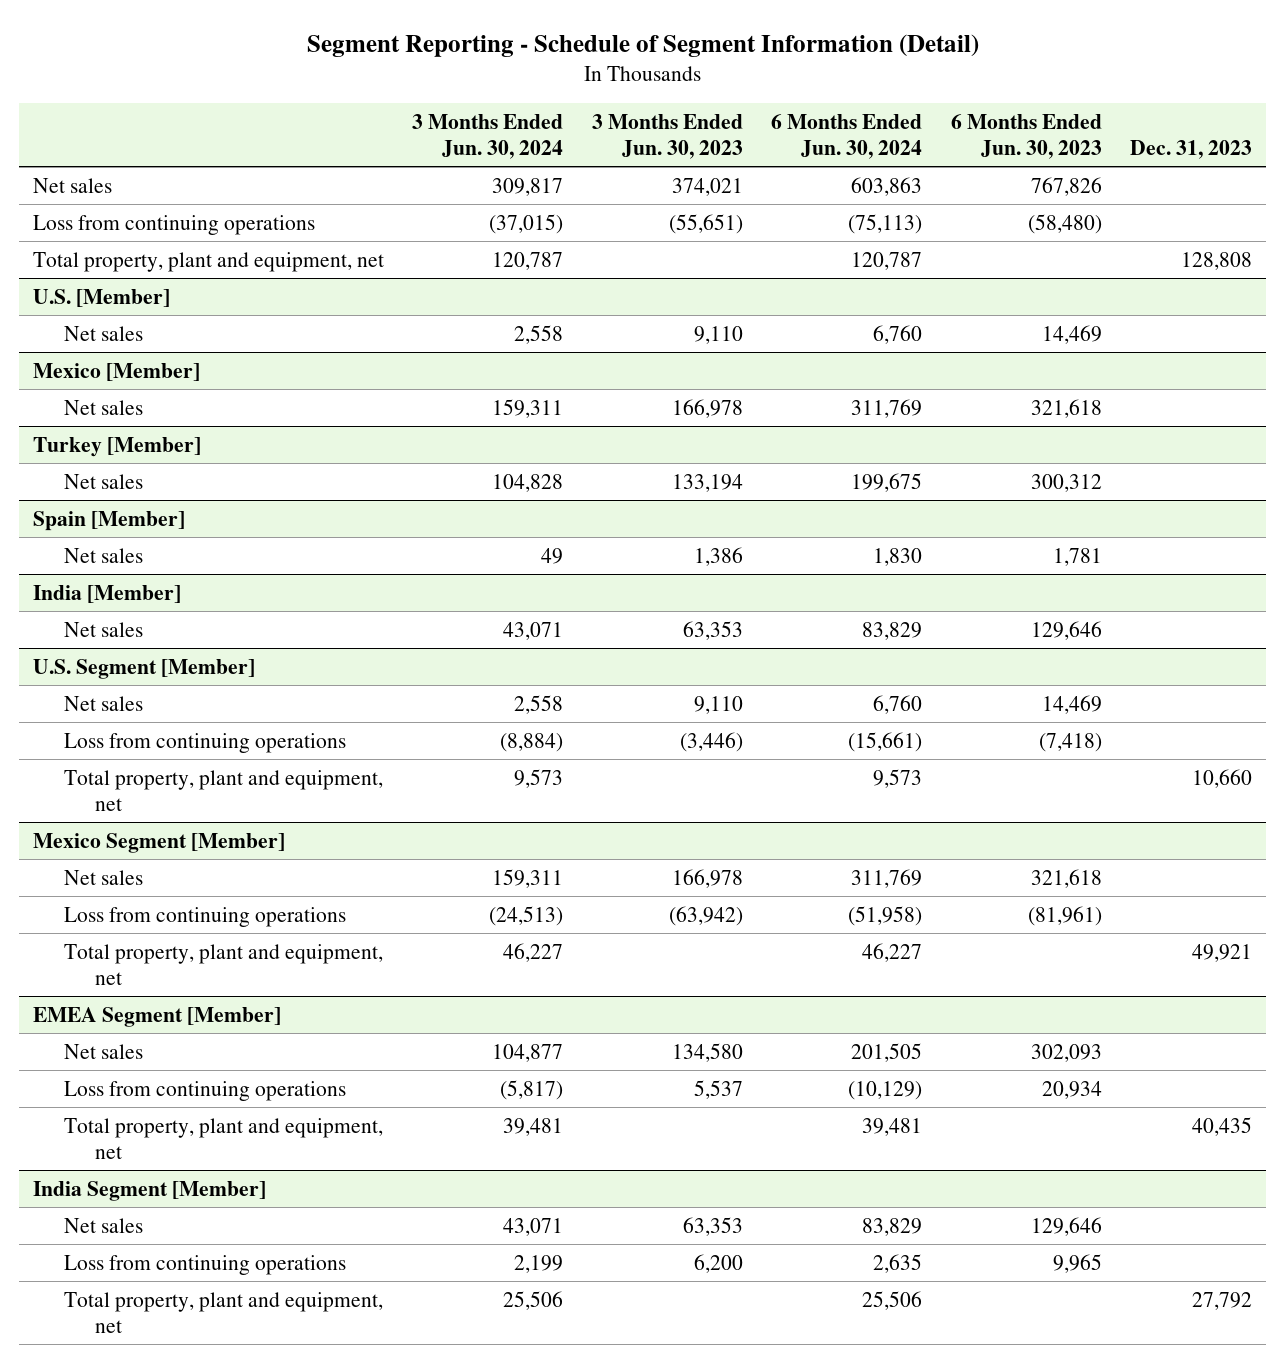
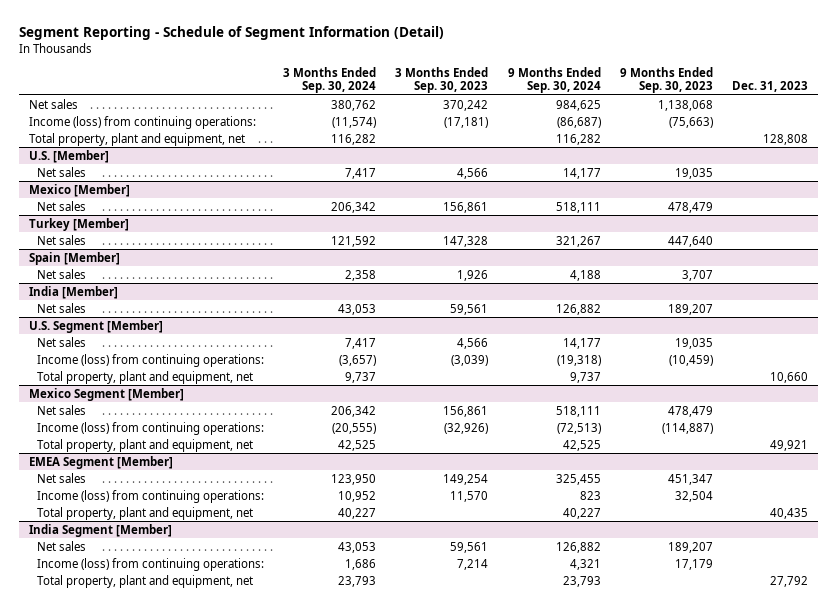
- | 3 Months Ended Jun. 30, 2024 | 3 Months Ended Jun. 30, 2023 | 6 Months Ended Jun. 30, 2024 | 6 Months Ended Jun. 30, 2023 | Dec. 31, 2023
+ | 3 Months Ended Sep. 30, 2024 | 3 Months Ended Sep. 30, 2023 | 9 Months Ended Sep. 30, 2024 | 9 Months Ended Sep. 30, 2023 | Dec. 31, 2023
- Loss from continuing operations | (37,015) | (55,651) | (75,113) | (58,480) |
+ Income (loss) from continuing operations: | (11,574) | (17,181) | (86,687) | (75,663) |
@ U.S. Segment [Member]
- Loss from continuing operations | (8,884) | (3,446) | (15,661) | (7,418) |
+ Income (loss) from continuing operations: | (3,657) | (3,039) | (19,318) | (10,459) |
@ Mexico Segment [Member]
- Loss from continuing operations | (24,513) | (63,942) | (51,958) | (81,961) |
+ Income (loss) from continuing operations: | (20,555) | (32,926) | (72,513) | (114,887) |
@ EMEA Segment [Member]
- Loss from continuing operations | (5,817) | 5,537 | (10,129) | 20,934 |
+ Income (loss) from continuing operations: | 10,952 | 11,570 | 823 | 32,504 |
@ India Segment [Member]
- Loss from continuing operations | 2,199 | 6,200 | 2,635 | 9,965 |
+ Income (loss) from continuing operations: | 1,686 | 7,214 | 4,321 | 17,179 |

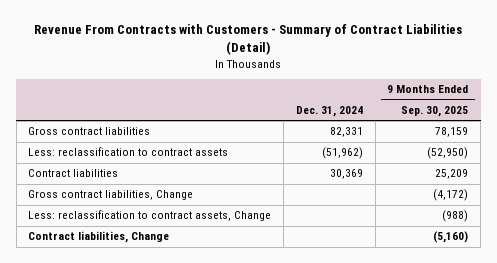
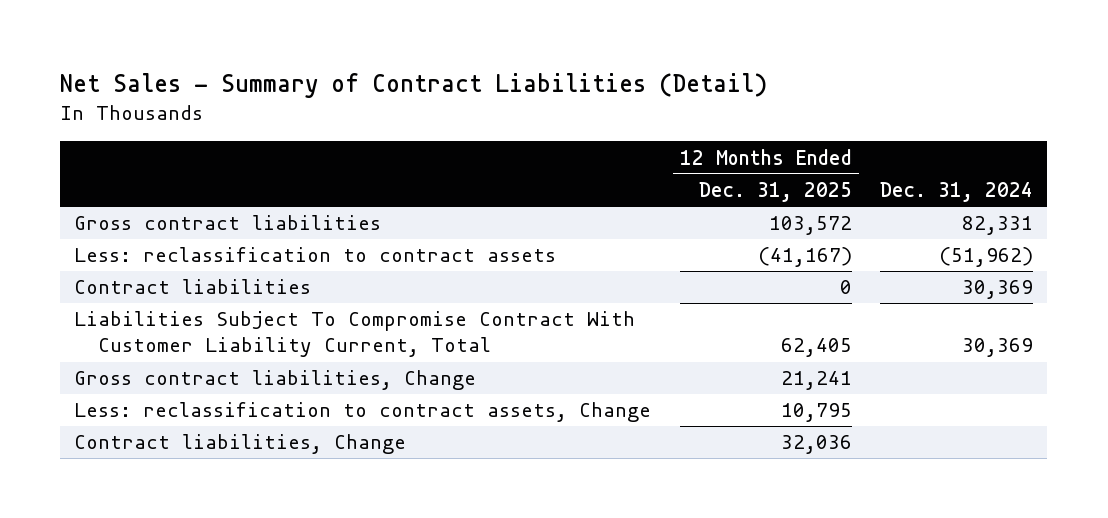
- Revenue From Contracts with Customers - Summary of Contract Liabilities (Detail)
+ Net Sales - Summary of Contract Liabilities (Detail)
- | Dec. 31, 2024 | 9 Months Ended Sep. 30, 2025
+ | 12 Months Ended Dec. 31, 2025 | Dec. 31, 2024
+ Liabilities Subject To Compromise Contract With Customer Liability Current, Total | 62,405 | 30,369

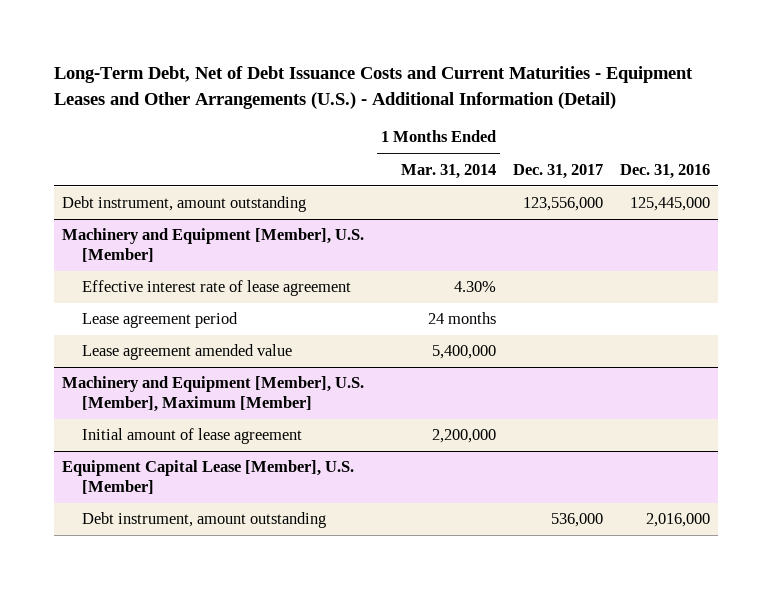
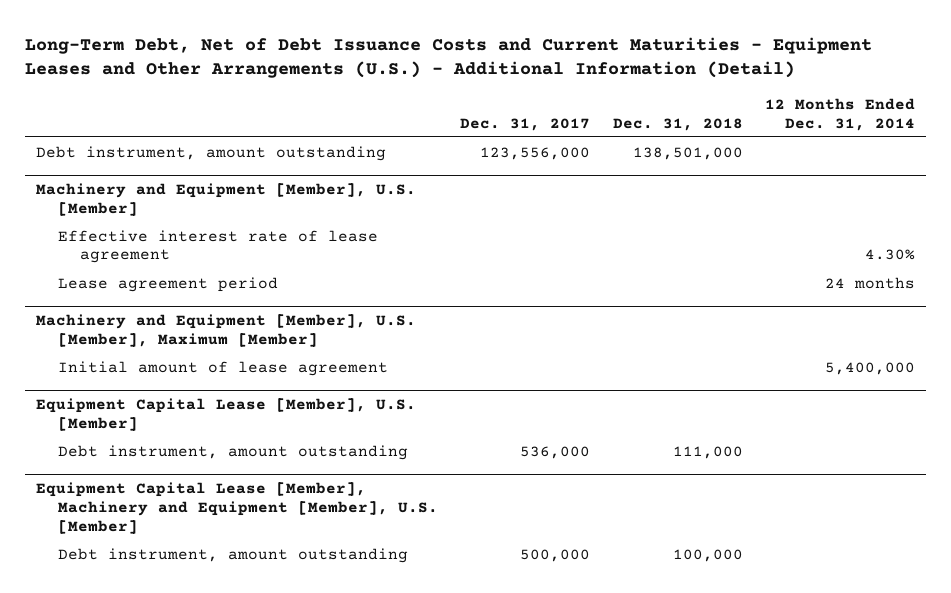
- | 1 Months Ended Mar. 31, 2014 | Dec. 31, 2017 | Dec. 31, 2016
+ | Dec. 31, 2017 | Dec. 31, 2018 | 12 Months Ended Dec. 31, 2014
@ Machinery and Equipment [Member], U.S. [Member]
- Lease agreement amended value | 5,400,000 | |
+ Equipment Capital Lease [Member], Machinery and Equipment [Member], U.S. [Member]
+ Debt instrument, amount outstanding | 500,000 | 100,000 |

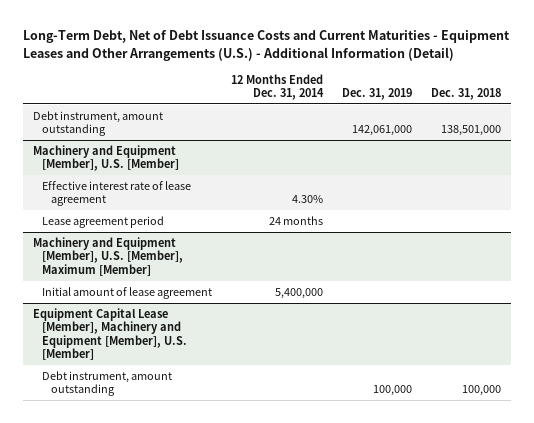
- | Dec. 31, 2017 | Dec. 31, 2018 | 12 Months Ended Dec. 31, 2014
+ | 12 Months Ended Dec. 31, 2014 | Dec. 31, 2019 | Dec. 31, 2018
- Equipment Capital Lease [Member], U.S. [Member]
- Debt instrument, amount outstanding | 536,000 | 111,000 |

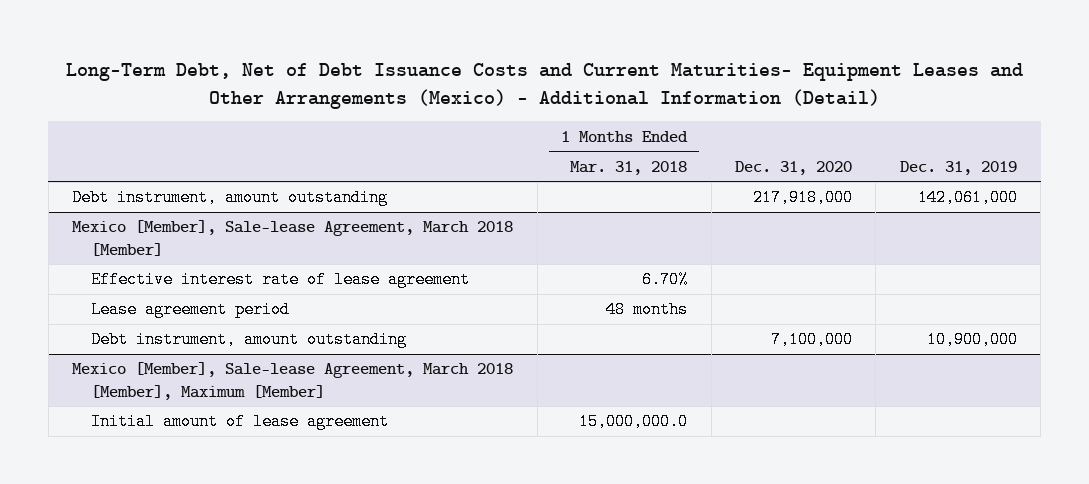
- Long-Term Debt, Net of Debt Issuance Costs and Current Maturities - Equipment Leases and Other Arrangements (U.S.) - Additional Information (Detail)
+ Long-Term Debt, Net of Debt Issuance Costs and Current Maturities- Equipment Leases and Other Arrangements (Mexico) - Additional Information (Detail)
- | 12 Months Ended Dec. 31, 2014 | Dec. 31, 2019 | Dec. 31, 2018
+ | 1 Months Ended Mar. 31, 2018 | Dec. 31, 2020 | Dec. 31, 2019
- Machinery and Equipment [Member], U.S. [Member]
- Effective interest rate of lease agreement | 4.30% | |
- Lease agreement period | 24 months | |
- Machinery and Equipment [Member], U.S. [Member], Maximum [Member]
- Initial amount of lease agreement | 5,400,000 | |
- Equipment Capital Lease [Member], Machinery and Equipment [Member], U.S. [Member]
- Debt instrument, amount outstanding | | 100,000 | 100,000
+ Mexico [Member], Sale-lease Agreement, March 2018 [Member]
+ Effective interest rate of lease agreement | 6.70% | |
+ Lease agreement period | 48 months | |
+ Debt instrument, amount outstanding | | 7,100,000 | 10,900,000
+ Mexico [Member], Sale-lease Agreement, March 2018 [Member], Maximum [Member]
+ Initial amount of lease agreement | 15,000,000.0 | |

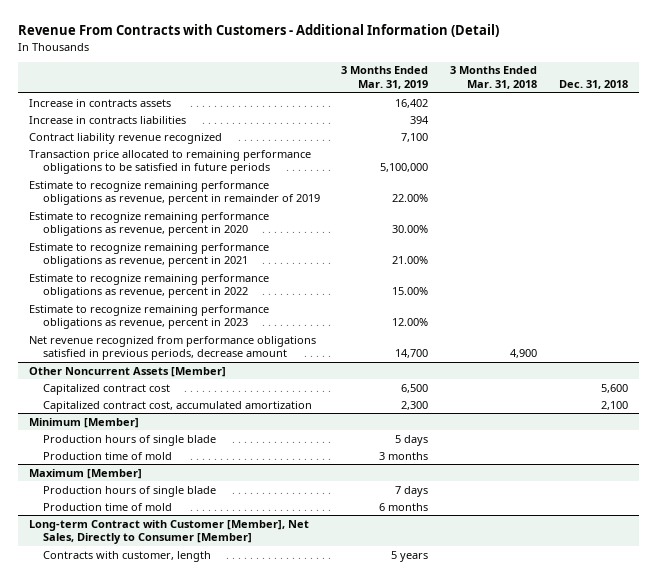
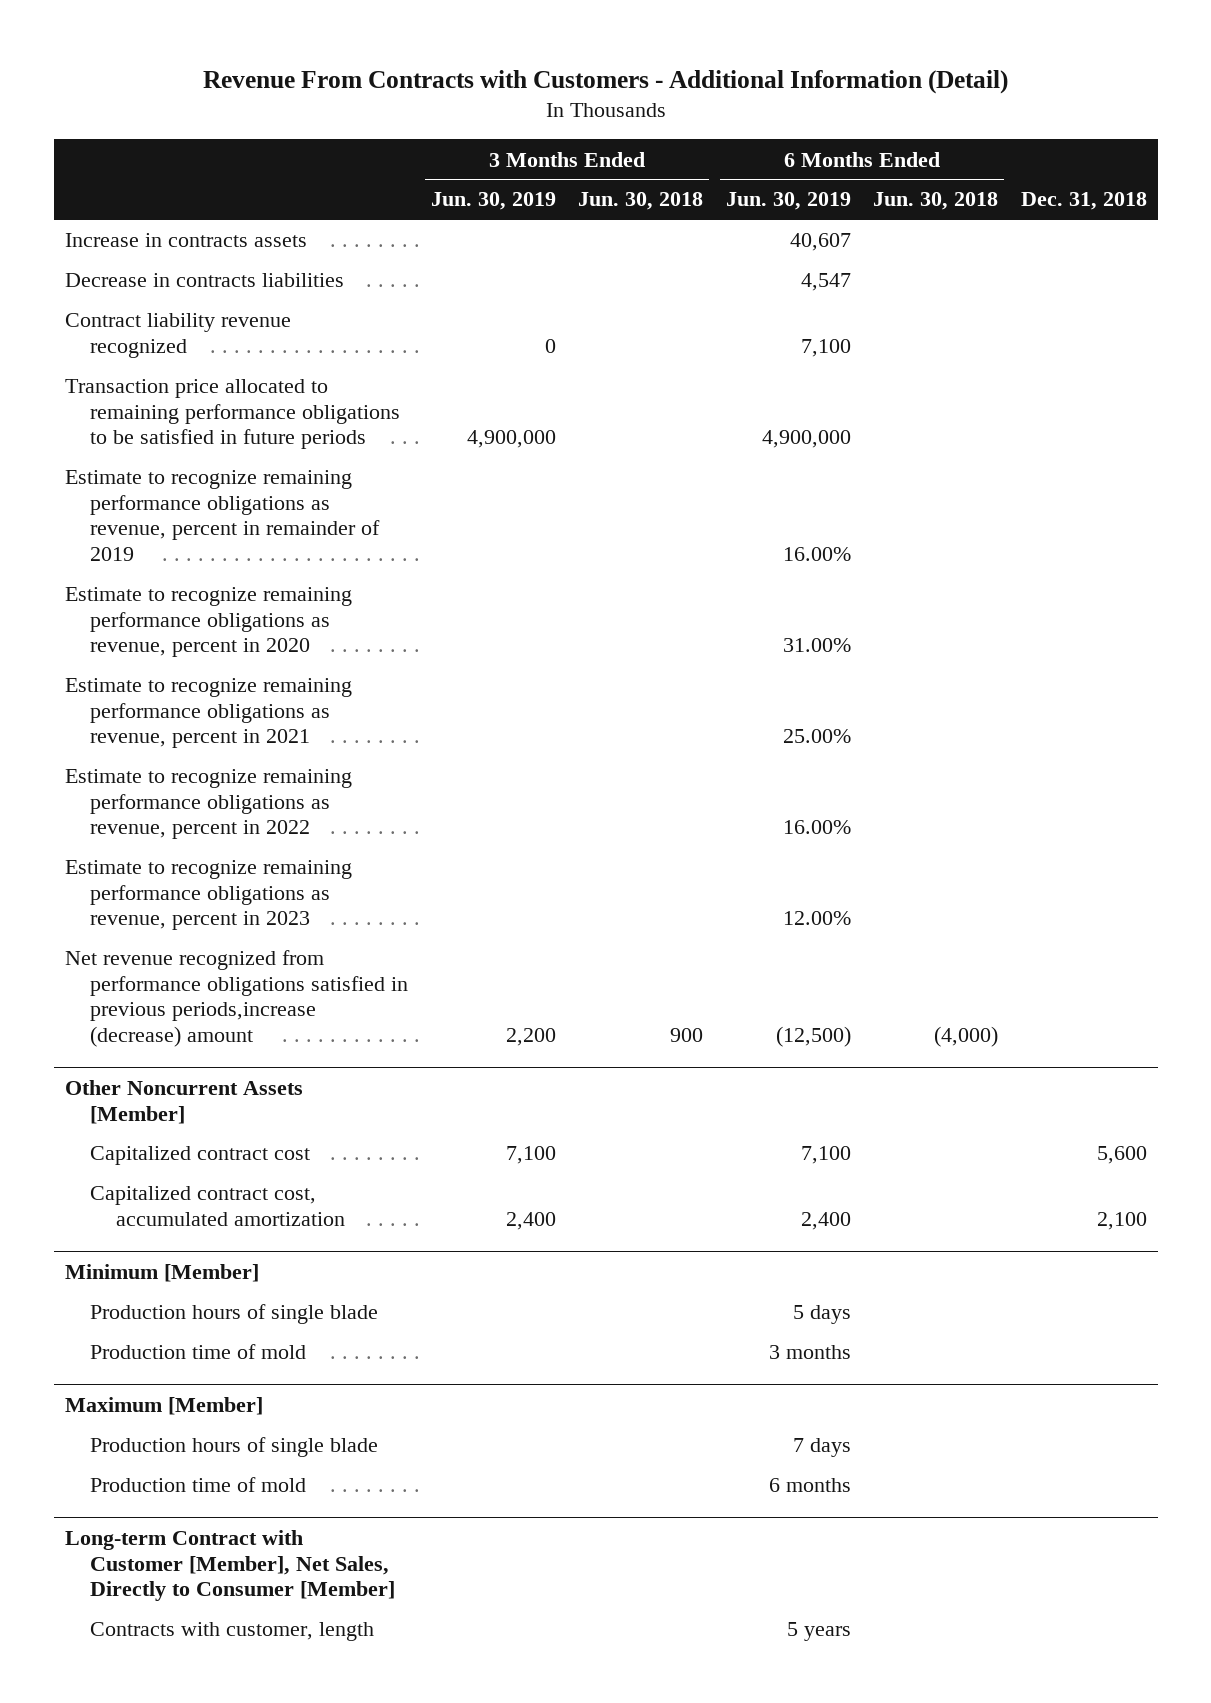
- | 3 Months Ended Mar. 31, 2019 | 3 Months Ended Mar. 31, 2018 | Dec. 31, 2018
+ | 3 Months Ended Jun. 30, 2019 | 3 Months Ended Jun. 30, 2018 | 6 Months Ended Jun. 30, 2019 | 6 Months Ended Jun. 30, 2018 | Dec. 31, 2018
- Increase in contracts liabilities | 394 | |
+ Decrease in contracts liabilities | | | 4,547 | |
- Net revenue recognized from performance obligations satisfied in previous periods, decrease amount | 14,700 | 4,900 |
+ Net revenue recognized from performance obligations satisfied in previous periods,increase (decrease) amount | 2,200 | 900 | (12,500) | (4,000) |

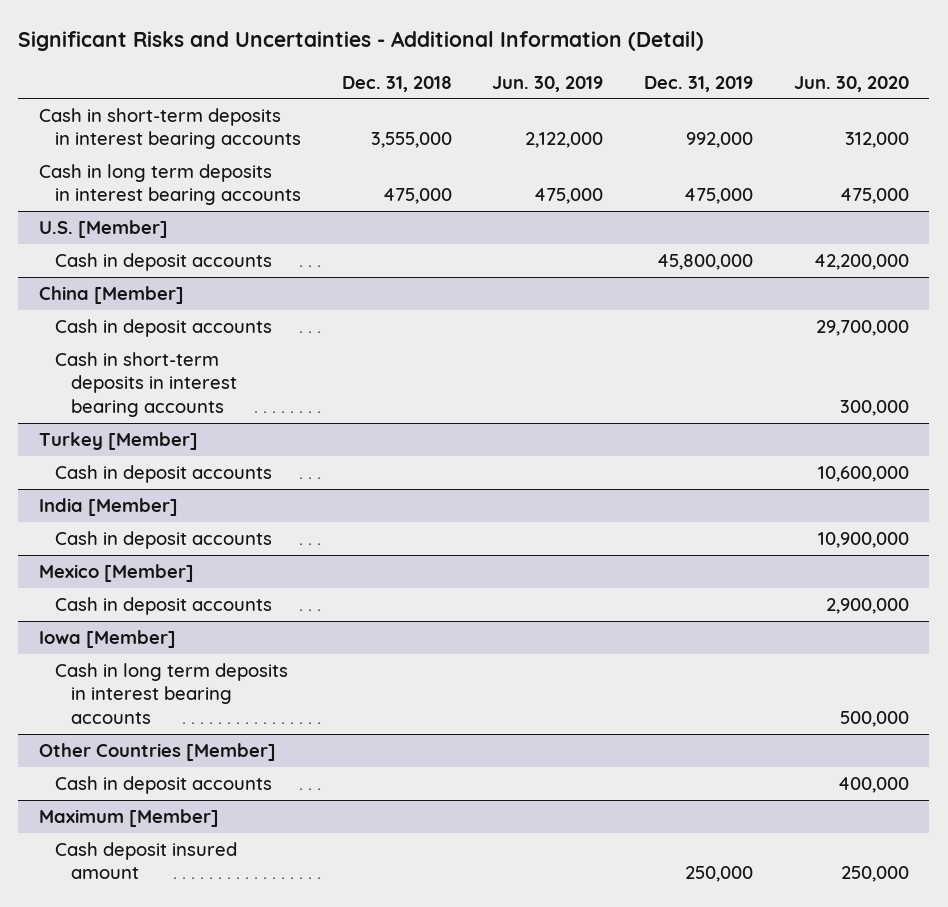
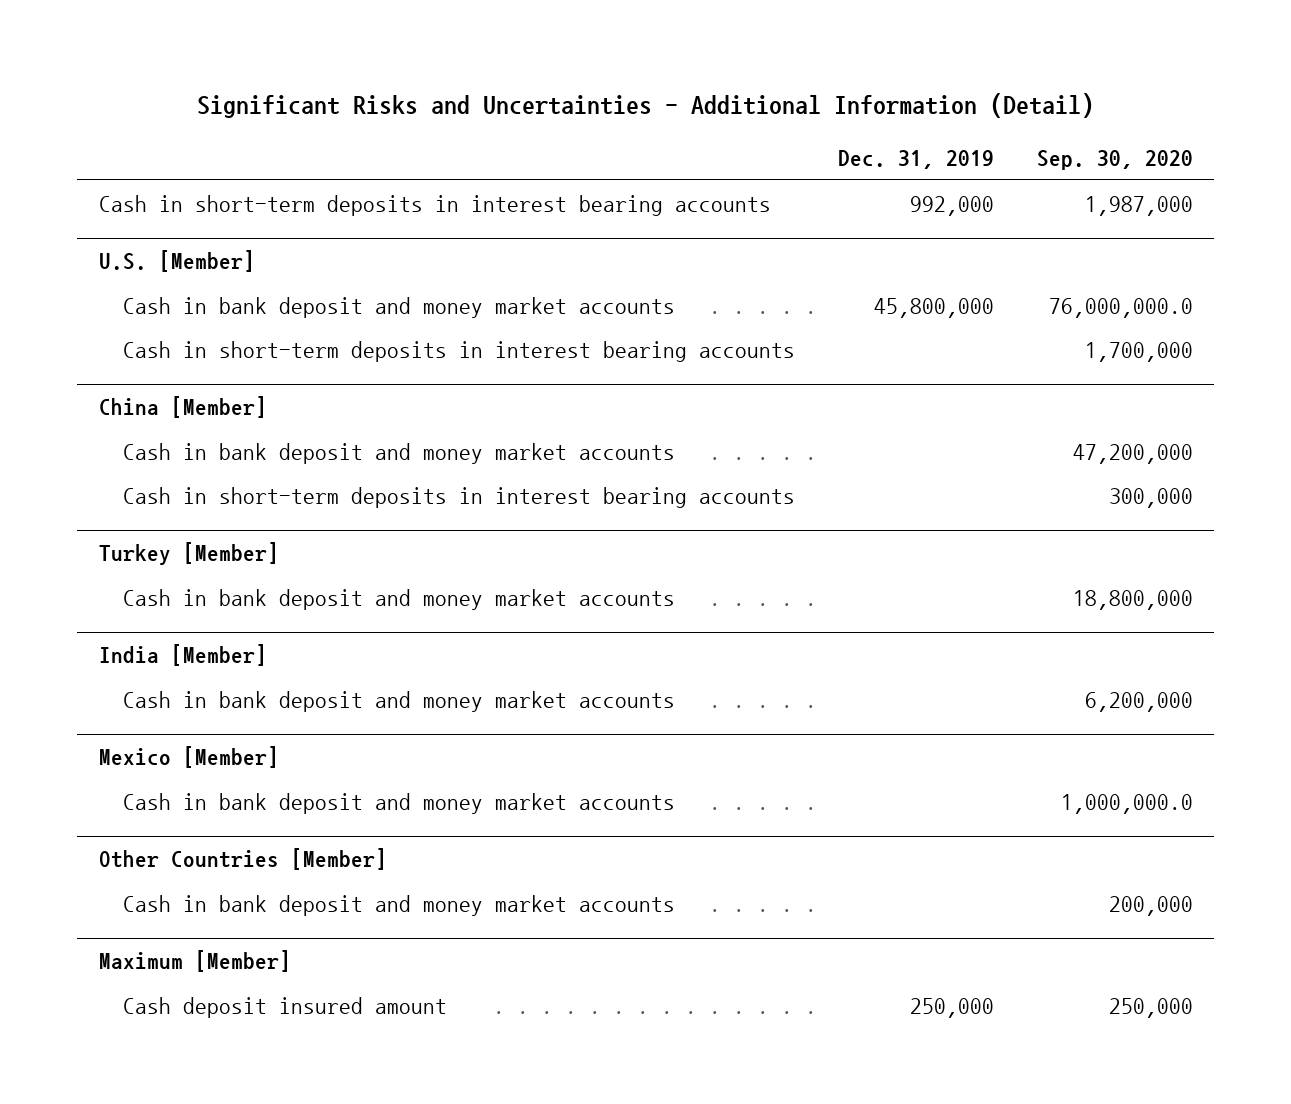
- | Dec. 31, 2018 | Jun. 30, 2019 | Dec. 31, 2019 | Jun. 30, 2020
+ | Dec. 31, 2019 | Sep. 30, 2020
- Cash in long term deposits in interest bearing accounts | 475,000 | 475,000 | 475,000 | 475,000
@ U.S. [Member]
- Cash in deposit accounts | | | 45,800,000 | 42,200,000
+ Cash in bank deposit and money market accounts | 45,800,000 | 76,000,000.0
+ Cash in short-term deposits in interest bearing accounts | | 1,700,000
@ China [Member]
- Cash in deposit accounts | | | | 29,700,000
+ Cash in bank deposit and money market accounts | | 47,200,000
@ Turkey [Member]
- Cash in deposit accounts | | | | 10,600,000
+ Cash in bank deposit and money market accounts | | 18,800,000
@ India [Member]
- Cash in deposit accounts | | | | 10,900,000
+ Cash in bank deposit and money market accounts | | 6,200,000
@ Mexico [Member]
- Cash in deposit accounts | | | | 2,900,000
- Iowa [Member]
- Cash in long term deposits in interest bearing accounts | | | | 500,000
@ Mexico [Member]
+ Cash in bank deposit and money market accounts | | 1,000,000.0
@ Other Countries [Member]
- Cash in deposit accounts | | | | 400,000
+ Cash in bank deposit and money market accounts | | 200,000

